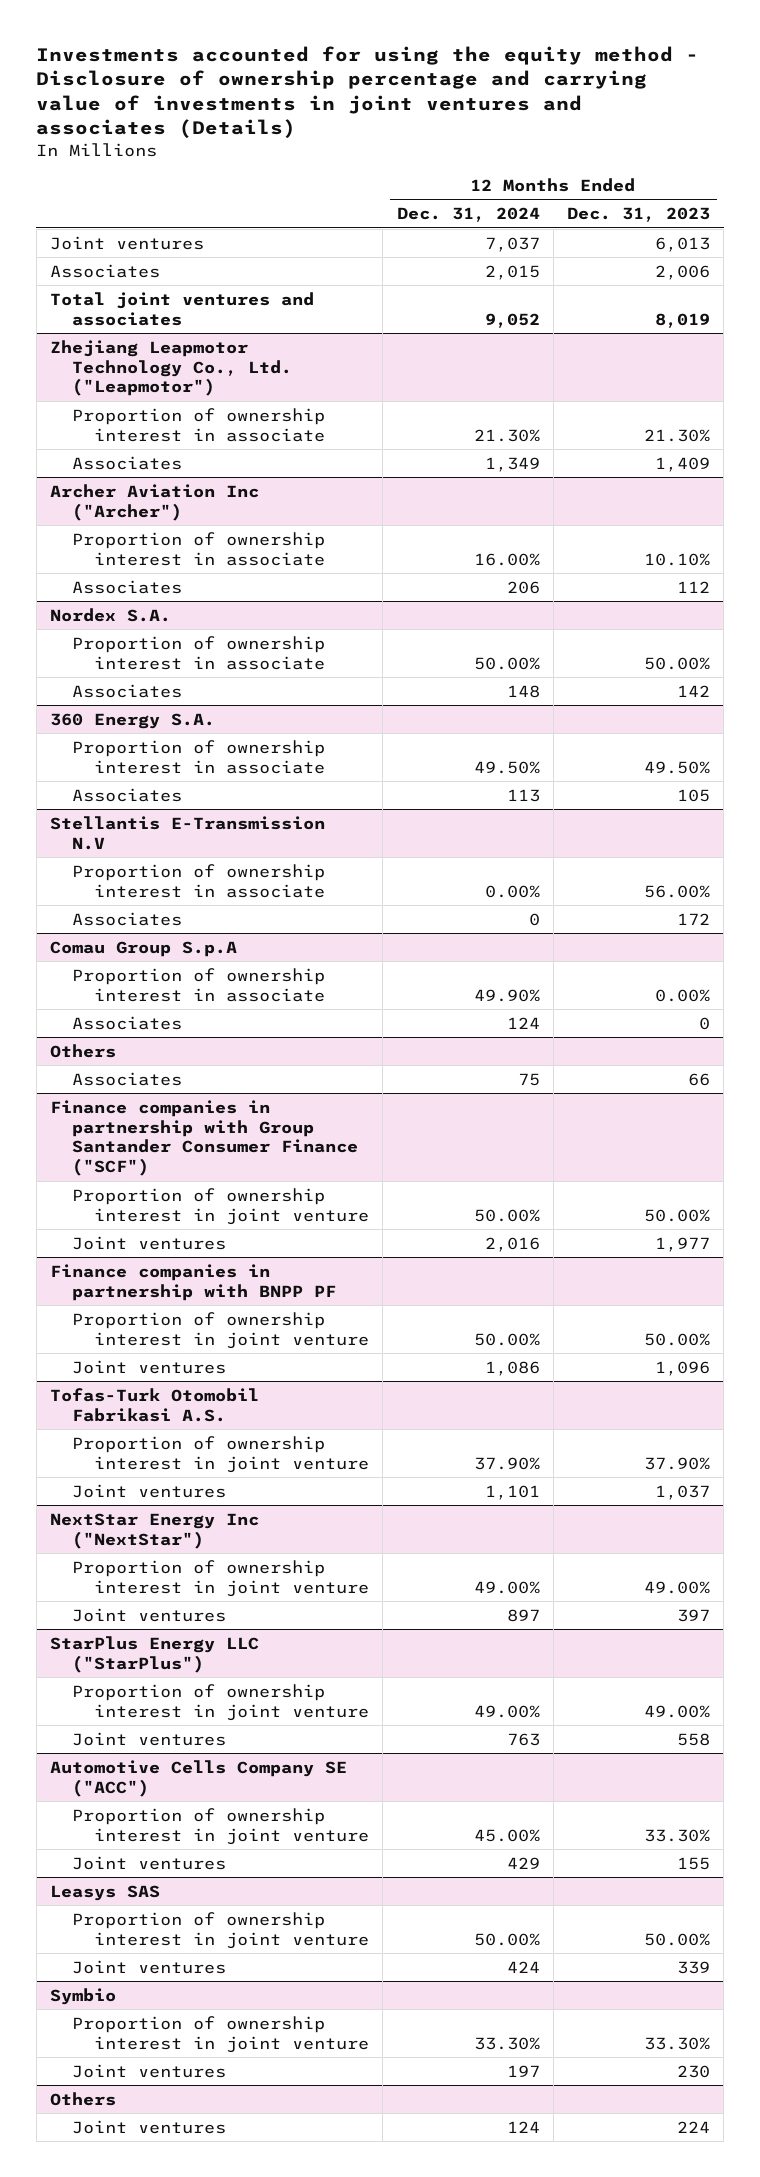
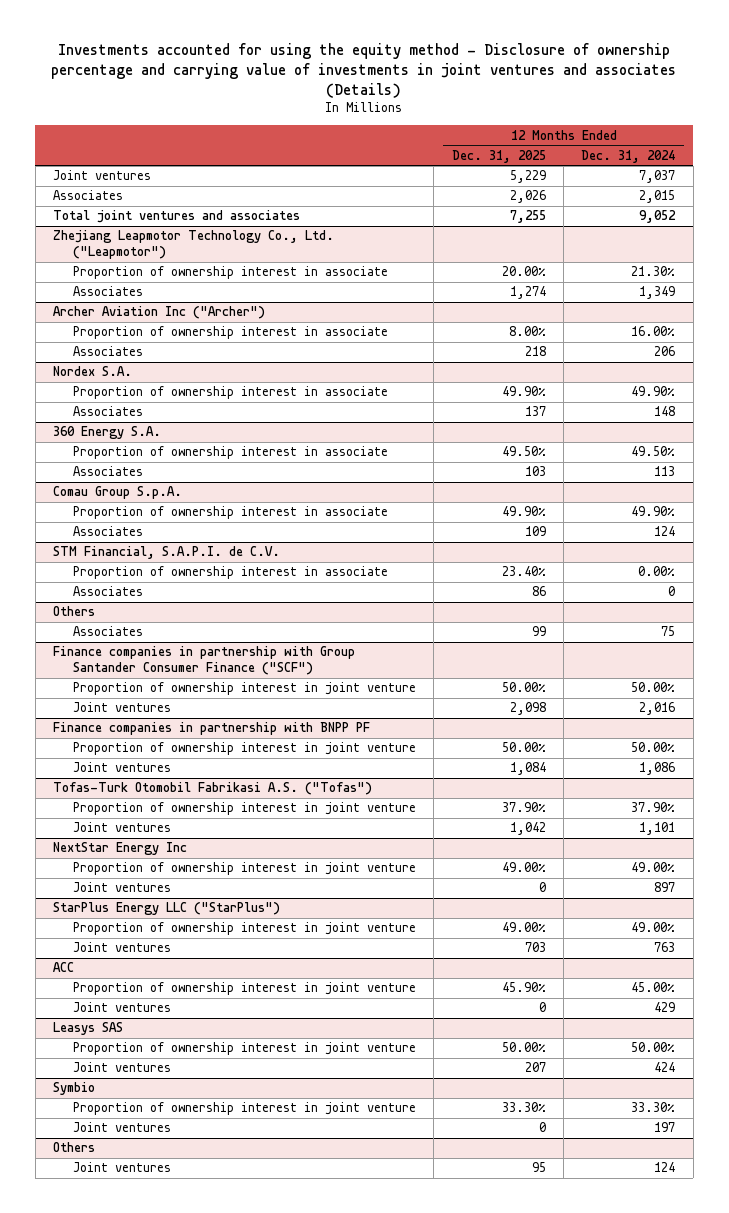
- | 12 Months Ended Dec. 31, 2024 | 12 Months Ended Dec. 31, 2023
+ | 12 Months Ended Dec. 31, 2025 | 12 Months Ended Dec. 31, 2024
@ Nordex S.A.
- Proportion of ownership interest in associate | 50.00% | 50.00%
+ Proportion of ownership interest in associate | 49.90% | 49.90%
- Stellantis E-Transmission N.V
- Proportion of ownership interest in associate | 0.00% | 56.00%
- Associates | 0 | 172
- Comau Group S.p.A
+ Comau Group S.p.A.
+ STM Financial, S.A.P.I. de C.V.
+ Proportion of ownership interest in associate | 23.40% | 0.00%
+ Associates | 86 | 0
- Tofas-Turk Otomobil Fabrikasi A.S.
+ Tofas-Turk Otomobil Fabrikasi A.S. ("Tofas")
- NextStar Energy Inc ("NextStar")
+ NextStar Energy Inc
- Automotive Cells Company SE ("ACC")
+ ACC

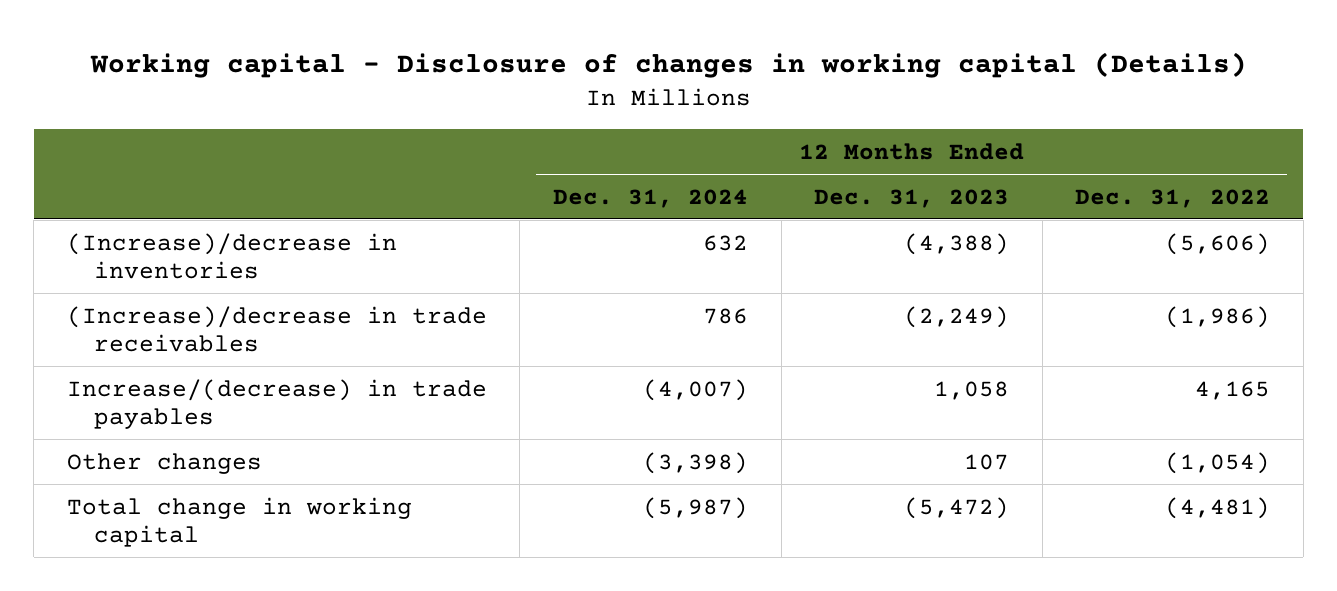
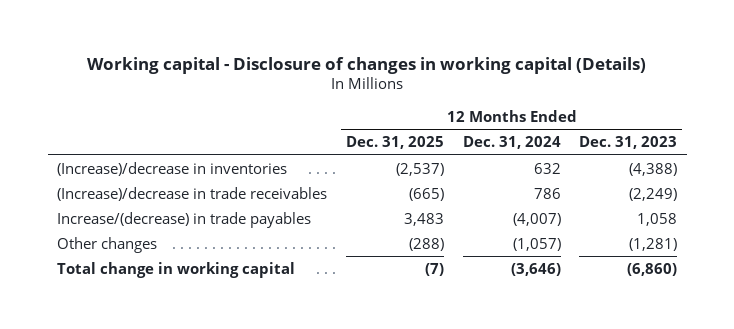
- | 12 Months Ended Dec. 31, 2024 | 12 Months Ended Dec. 31, 2023 | 12 Months Ended Dec. 31, 2022
+ | 12 Months Ended Dec. 31, 2025 | 12 Months Ended Dec. 31, 2024 | 12 Months Ended Dec. 31, 2023
- Other changes | (3,398) | 107 | (1,054)
- Total change in working capital | (5,987) | (5,472) | (4,481)
+ Other changes | (288) | (1,057) | (1,281)
+ Total change in working capital | (7) | (3,646) | (6,860)

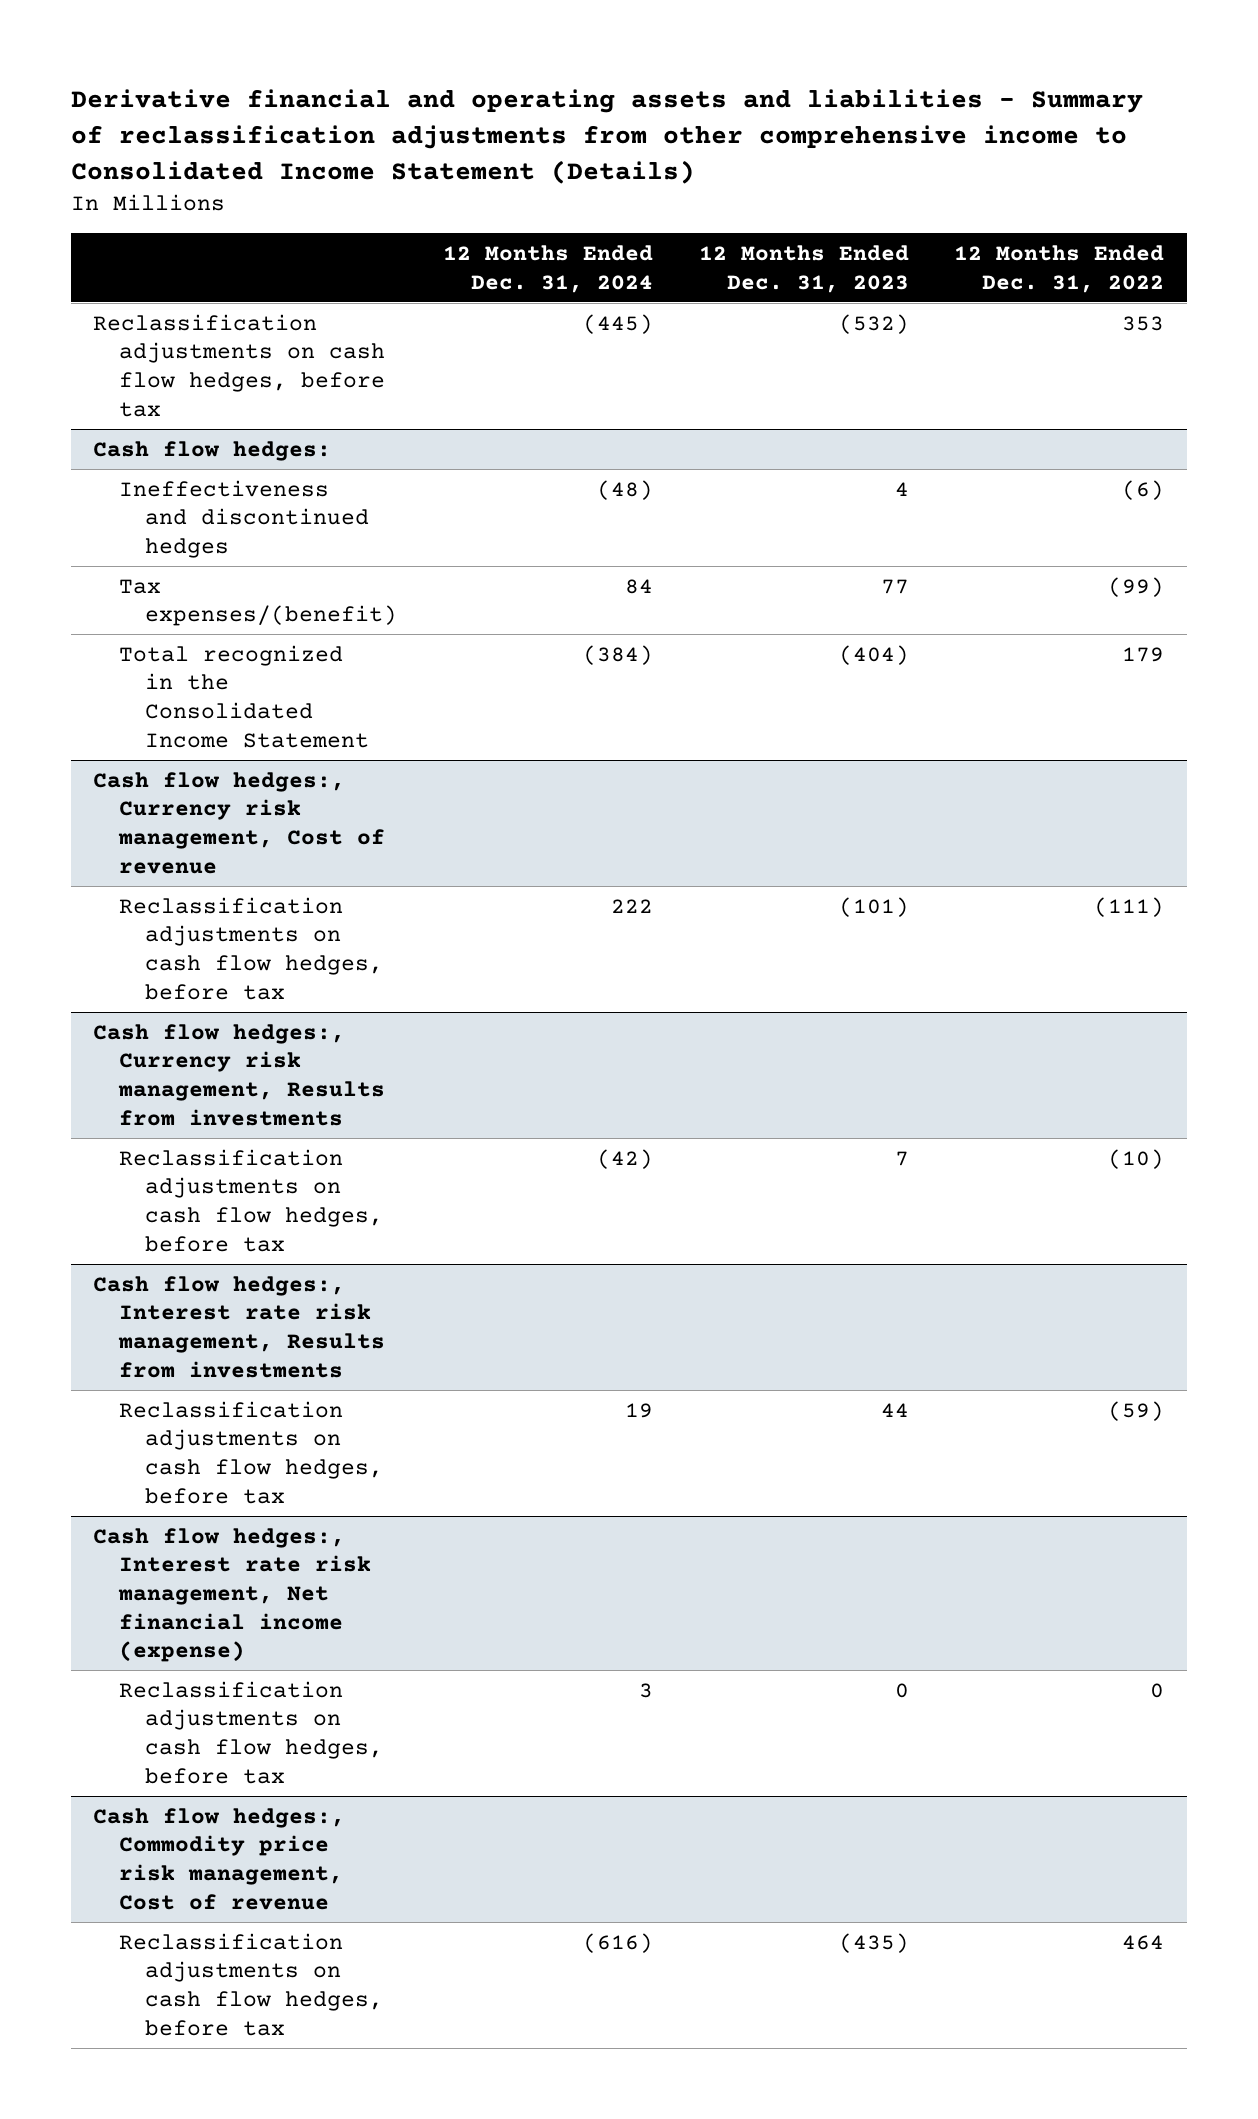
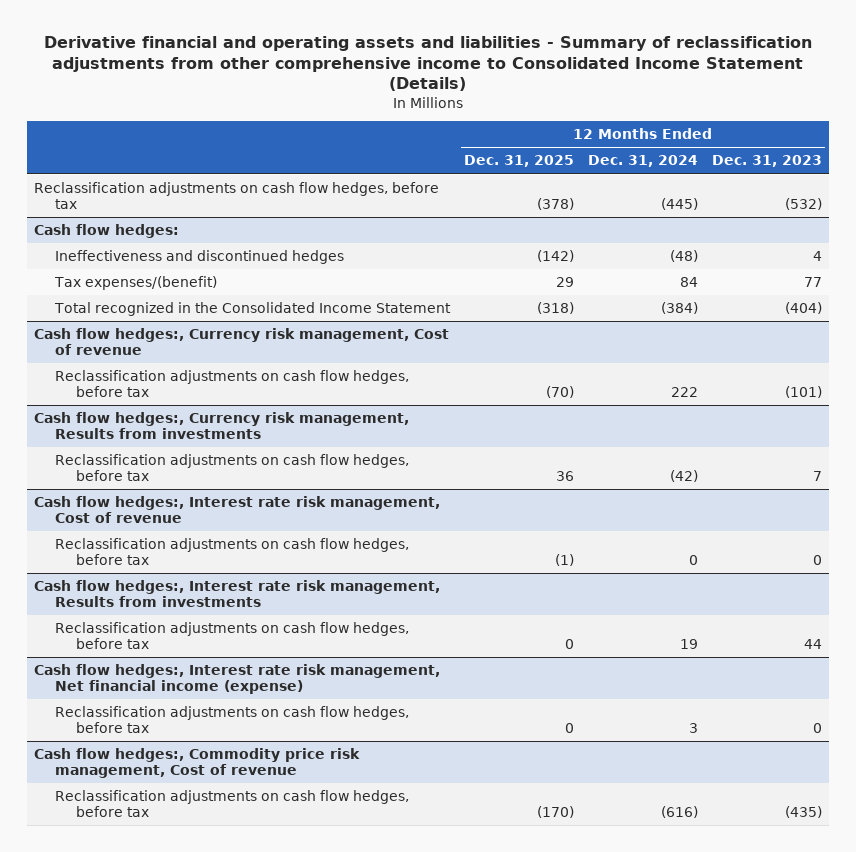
- | 12 Months Ended Dec. 31, 2024 | 12 Months Ended Dec. 31, 2023 | 12 Months Ended Dec. 31, 2022
+ | 12 Months Ended Dec. 31, 2025 | 12 Months Ended Dec. 31, 2024 | 12 Months Ended Dec. 31, 2023
+ Cash flow hedges:, Interest rate risk management, Cost of revenue
+ Reclassification adjustments on cash flow hedges, before tax | (1) | 0 | 0

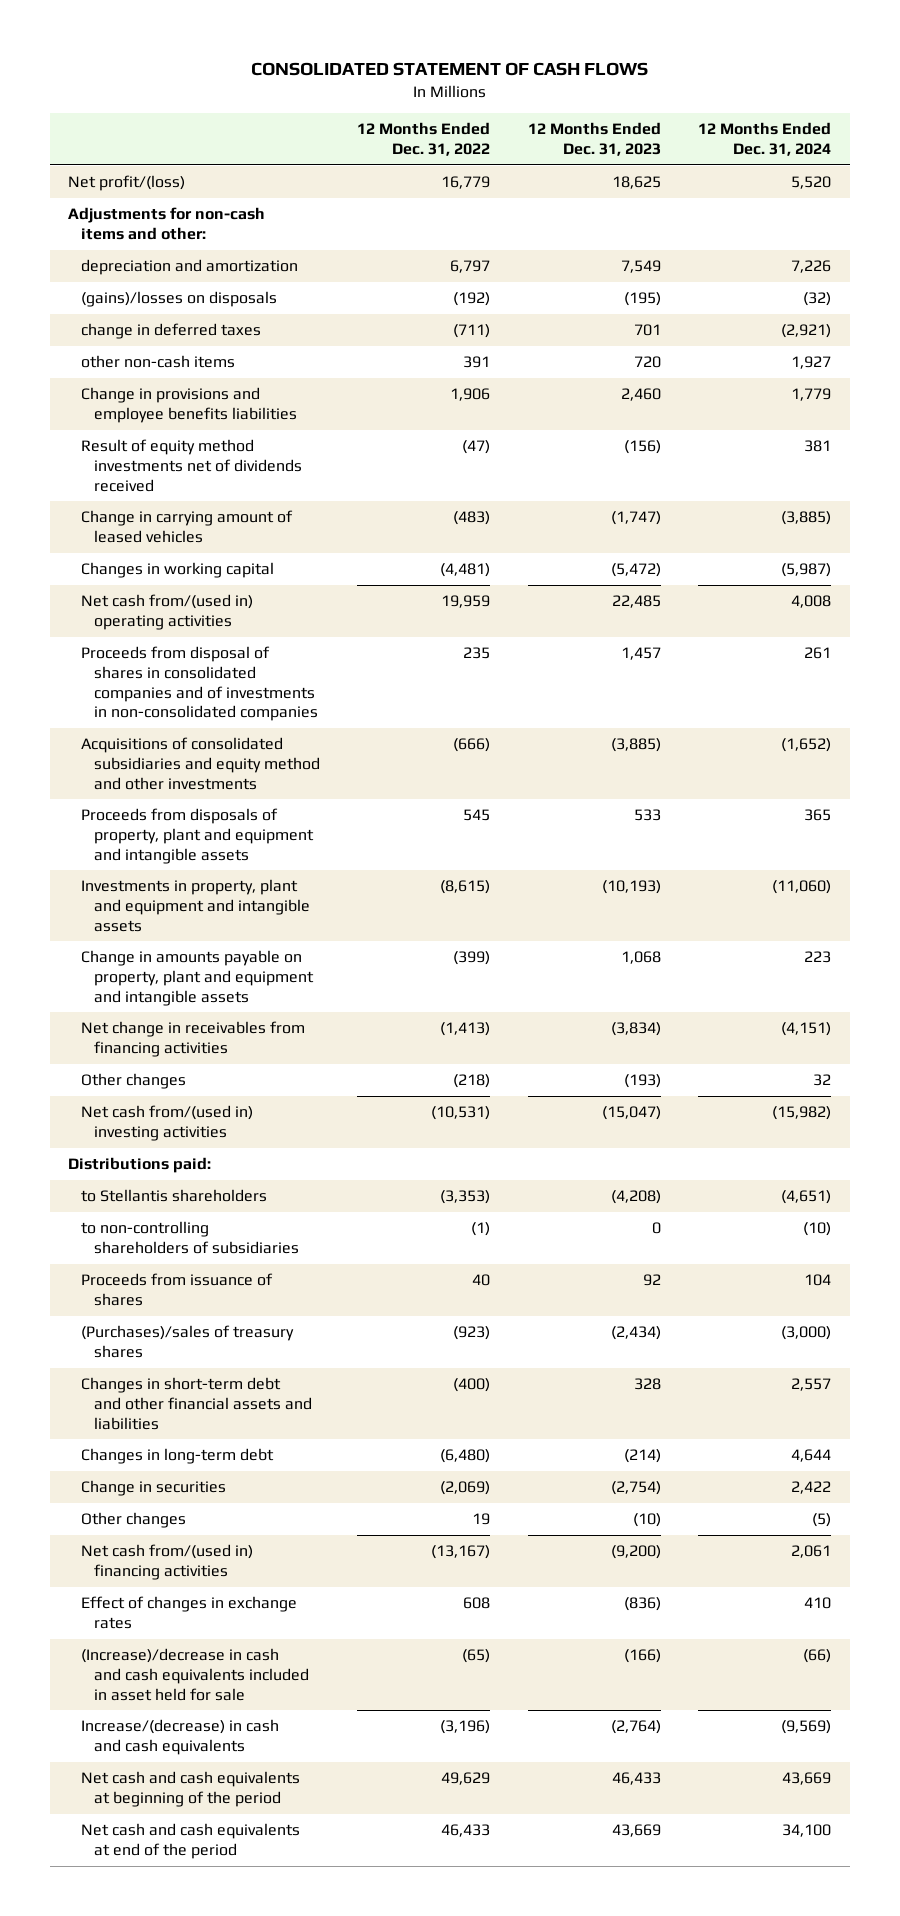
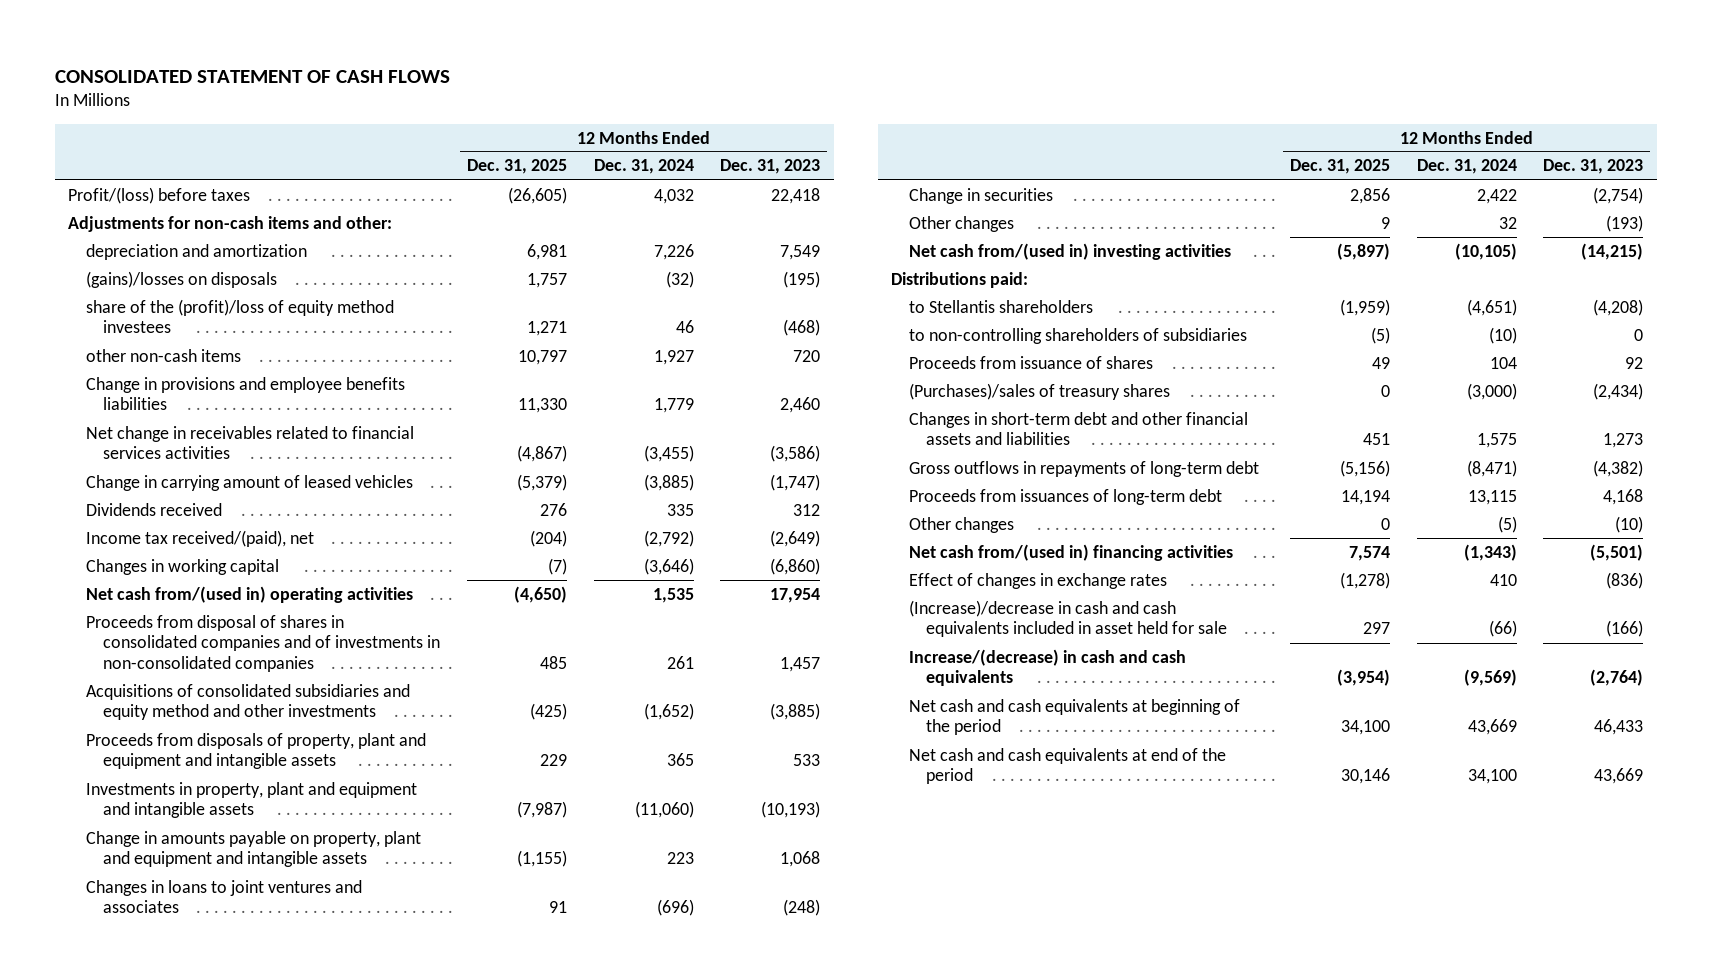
- | 12 Months Ended Dec. 31, 2022 | 12 Months Ended Dec. 31, 2023 | 12 Months Ended Dec. 31, 2024
+ | 12 Months Ended Dec. 31, 2025 | 12 Months Ended Dec. 31, 2024 | 12 Months Ended Dec. 31, 2023
- Net profit/(loss) | 16,779 | 18,625 | 5,520
+ Profit/(loss) before taxes | (26,605) | 4,032 | 22,418
- change in deferred taxes | (711) | 701 | (2,921)
+ share of the (profit)/loss of equity method investees | 1,271 | 46 | (468)
- Result of equity method investments net of dividends received | (47) | (156) | 381
+ Net change in receivables related to financial services activities | (4,867) | (3,455) | (3,586)
- Changes in working capital | (4,481) | (5,472) | (5,987)
- Net cash from/(used in) operating activities | 19,959 | 22,485 | 4,008
+ Dividends received | 276 | 335 | 312
+ Income tax received/(paid), net | (204) | (2,792) | (2,649)
+ Changes in working capital | (7) | (3,646) | (6,860)
+ Net cash from/(used in) operating activities | (4,650) | 1,535 | 17,954
- Net change in receivables from financing activities | (1,413) | (3,834) | (4,151)
+ Changes in loans to joint ventures and associates | 91 | (696) | (248)
moved up: Change in securities | 2,856 | 2,422 | (2,754)
- Net cash from/(used in) investing activities | (10,531) | (15,047) | (15,982)
+ Net cash from/(used in) investing activities | (5,897) | (10,105) | (14,215)
- Changes in short-term debt and other financial assets and liabilities | (400) | 328 | 2,557
- Changes in long-term debt | (6,480) | (214) | 4,644
+ Changes in short-term debt and other financial assets and liabilities | 451 | 1,575 | 1,273
+ Gross outflows in repayments of long-term debt | (5,156) | (8,471) | (4,382)
+ Proceeds from issuances of long-term debt | 14,194 | 13,115 | 4,168
- Net cash from/(used in) financing activities | (13,167) | (9,200) | 2,061
+ Net cash from/(used in) financing activities | 7,574 | (1,343) | (5,501)

